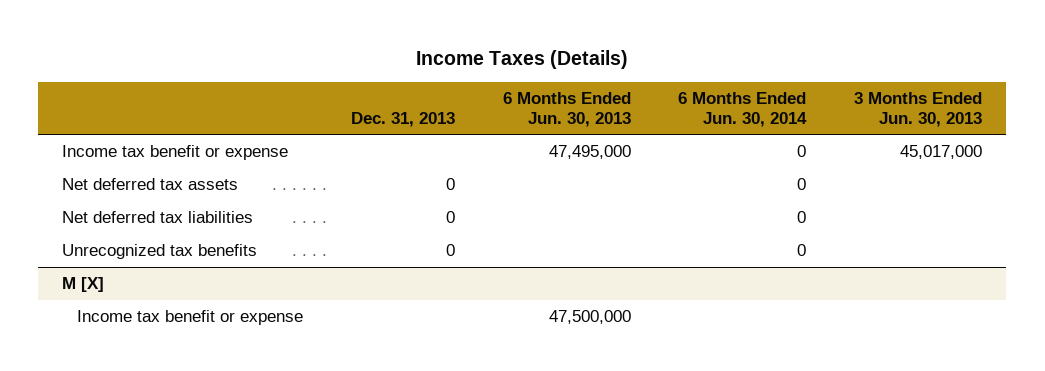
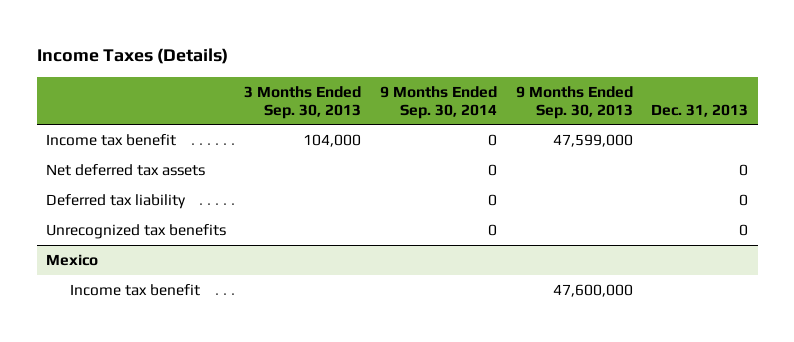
- | Dec. 31, 2013 | 6 Months Ended Jun. 30, 2013 | 6 Months Ended Jun. 30, 2014 | 3 Months Ended Jun. 30, 2013
+ | 3 Months Ended Sep. 30, 2013 | 9 Months Ended Sep. 30, 2014 | 9 Months Ended Sep. 30, 2013 | Dec. 31, 2013
- Income tax benefit or expense | | 47,495,000 | 0 | 45,017,000
+ Income tax benefit | 104,000 | 0 | 47,599,000 |
- Net deferred tax liabilities | 0 | | 0 |
+ Deferred tax liability | | 0 | | 0
- M [X]
- Income tax benefit or expense | | 47,500,000 | |
+ Mexico
+ Income tax benefit | | | 47,600,000 |

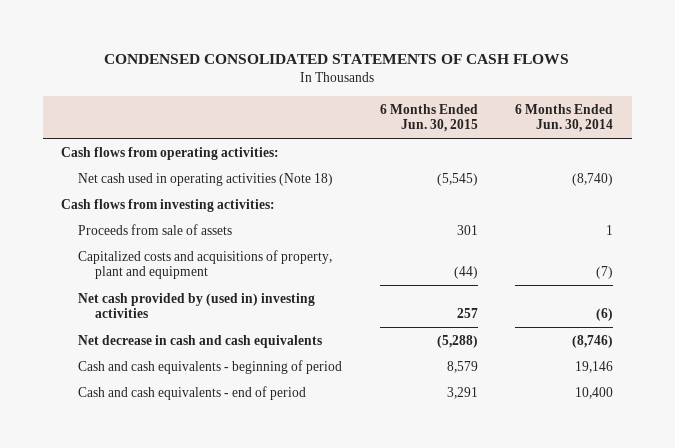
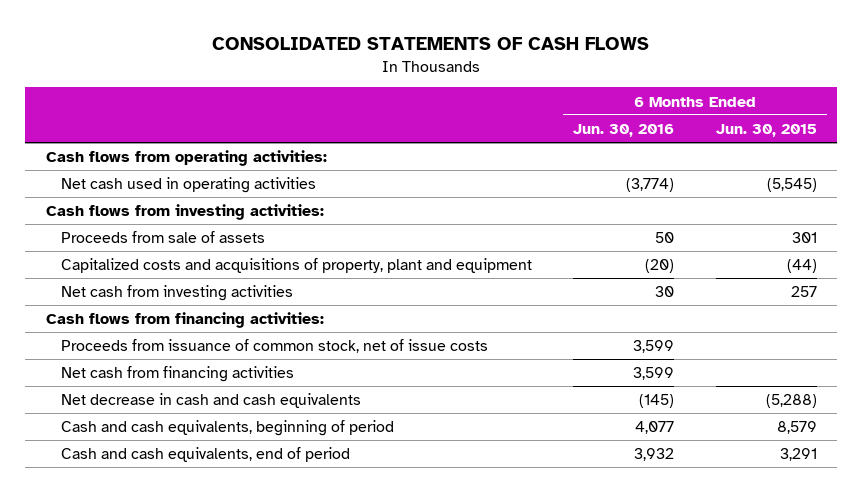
- CONDENSED CONSOLIDATED STATEMENTS OF CASH FLOWS
+ CONSOLIDATED STATEMENTS OF CASH FLOWS
- | 6 Months Ended Jun. 30, 2015 | 6 Months Ended Jun. 30, 2014
+ | 6 Months Ended Jun. 30, 2016 | 6 Months Ended Jun. 30, 2015
- Net cash used in operating activities (Note 18) | (5,545) | (8,740)
+ Net cash used in operating activities | (3,774) | (5,545)
- Net cash provided by (used in) investing activities | 257 | (6)
+ Net cash from investing activities | 30 | 257
+ Cash flows from financing activities:
+ Proceeds from issuance of common stock, net of issue costs | 3,599 |
+ Net cash from financing activities | 3,599 |
- Cash and cash equivalents - beginning of period | 8,579 | 19,146
- Cash and cash equivalents - end of period | 3,291 | 10,400
+ Cash and cash equivalents, beginning of period | 4,077 | 8,579
+ Cash and cash equivalents, end of period | 3,932 | 3,291

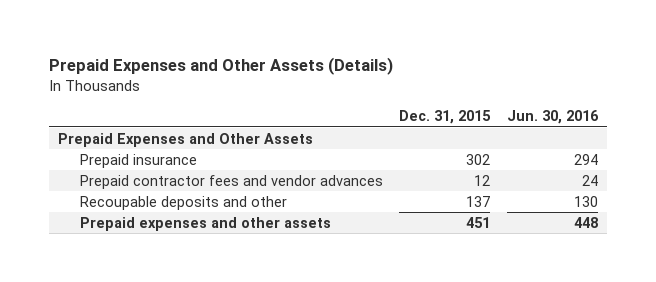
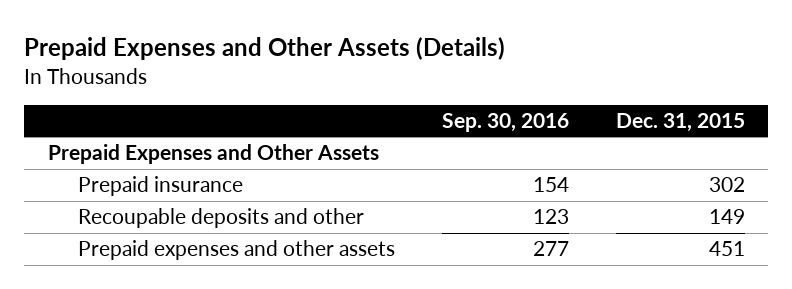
- | Dec. 31, 2015 | Jun. 30, 2016
+ | Sep. 30, 2016 | Dec. 31, 2015
- Prepaid contractor fees and vendor advances | 12 | 24
- Recoupable deposits and other | 137 | 130
+ Recoupable deposits and other | 123 | 149

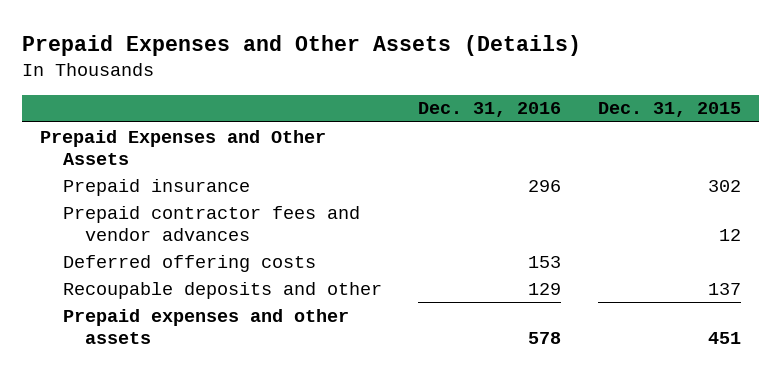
- | Sep. 30, 2016 | Dec. 31, 2015
+ | Dec. 31, 2016 | Dec. 31, 2015
- Recoupable deposits and other | 123 | 149
+ Prepaid contractor fees and vendor advances | | 12
+ Deferred offering costs | 153 |
+ Recoupable deposits and other | 129 | 137

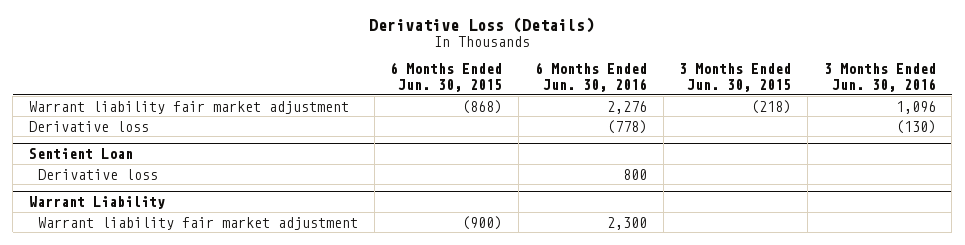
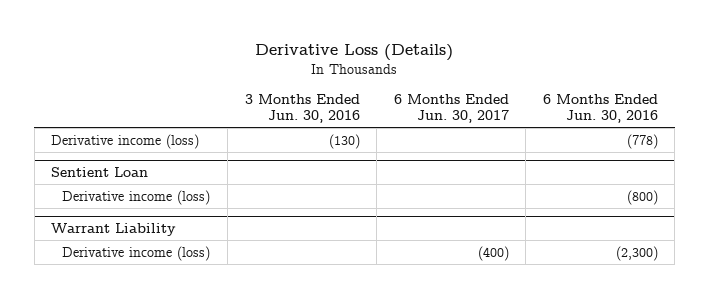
- | 6 Months Ended Jun. 30, 2015 | 6 Months Ended Jun. 30, 2016 | 3 Months Ended Jun. 30, 2015 | 3 Months Ended Jun. 30, 2016
+ | 3 Months Ended Jun. 30, 2016 | 6 Months Ended Jun. 30, 2017 | 6 Months Ended Jun. 30, 2016
- Warrant liability fair market adjustment | (868) | 2,276 | (218) | 1,096
- Derivative loss | | (778) | | (130)
+ Derivative income (loss) | (130) | | (778)
@ Sentient Loan
- Derivative loss | | 800 | |
+ Derivative income (loss) | | | (800)
@ Warrant Liability
- Warrant liability fair market adjustment | (900) | 2,300 | |
+ Derivative income (loss) | | (400) | (2,300)

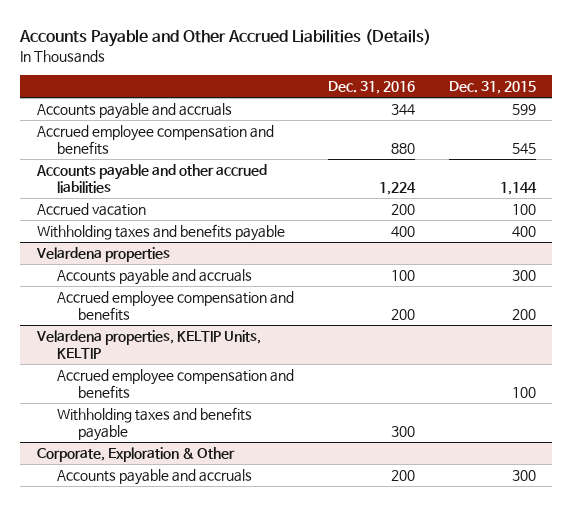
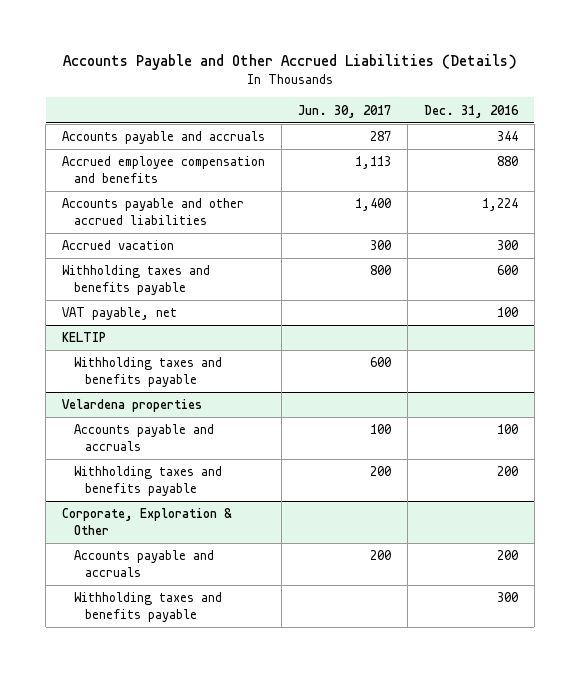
- | Dec. 31, 2016 | Dec. 31, 2015
+ | Jun. 30, 2017 | Dec. 31, 2016
- Accrued vacation | 200 | 100
- Withholding taxes and benefits payable | 400 | 400
+ Accrued vacation | 300 | 300
+ Withholding taxes and benefits payable | 800 | 600
+ VAT payable, net | | 100
+ KELTIP
+ Withholding taxes and benefits payable | 600 |
@ Velardena properties
- Accrued employee compensation and benefits | 200 | 200
- Velardena properties, KELTIP Units, KELTIP
- Accrued employee compensation and benefits | | 100
- Withholding taxes and benefits payable | 300 |
@ Velardena properties
+ Withholding taxes and benefits payable | 200 | 200
@ Corporate, Exploration & Other
+ Withholding taxes and benefits payable | | 300

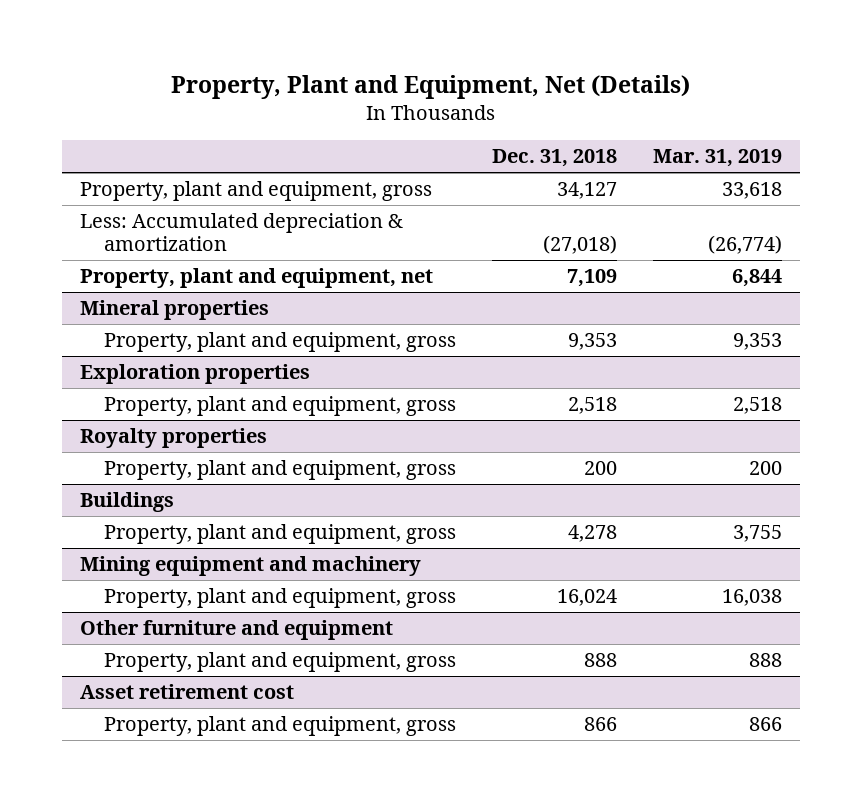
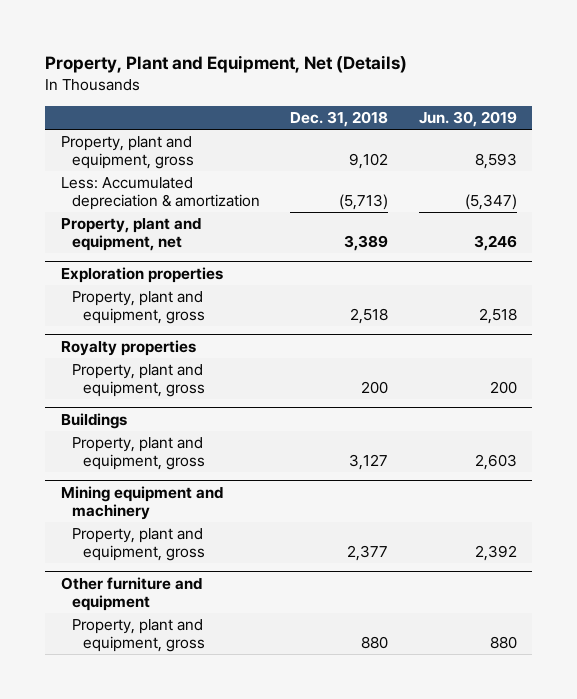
- | Dec. 31, 2018 | Mar. 31, 2019
+ | Dec. 31, 2018 | Jun. 30, 2019
- Property, plant and equipment, gross | 34,127 | 33,618
- Less: Accumulated depreciation & amortization | (27,018) | (26,774)
- Property, plant and equipment, net | 7,109 | 6,844
- Mineral properties
- Property, plant and equipment, gross | 9,353 | 9,353
+ Property, plant and equipment, gross | 9,102 | 8,593
+ Less: Accumulated depreciation & amortization | (5,713) | (5,347)
+ Property, plant and equipment, net | 3,389 | 3,246
@ Buildings
- Property, plant and equipment, gross | 4,278 | 3,755
+ Property, plant and equipment, gross | 3,127 | 2,603
@ Mining equipment and machinery
- Property, plant and equipment, gross | 16,024 | 16,038
+ Property, plant and equipment, gross | 2,377 | 2,392
@ Other furniture and equipment
- Property, plant and equipment, gross | 888 | 888
- Asset retirement cost
- Property, plant and equipment, gross | 866 | 866
@ Other furniture and equipment
+ Property, plant and equipment, gross | 880 | 880

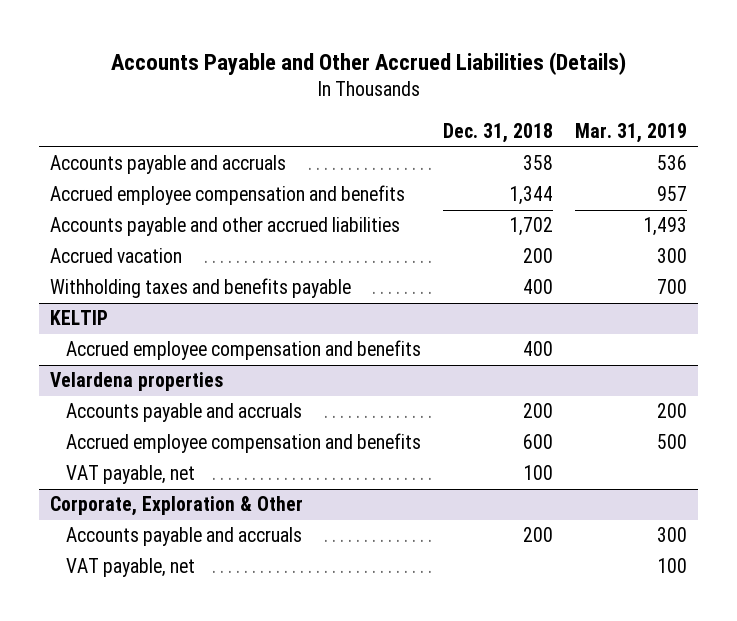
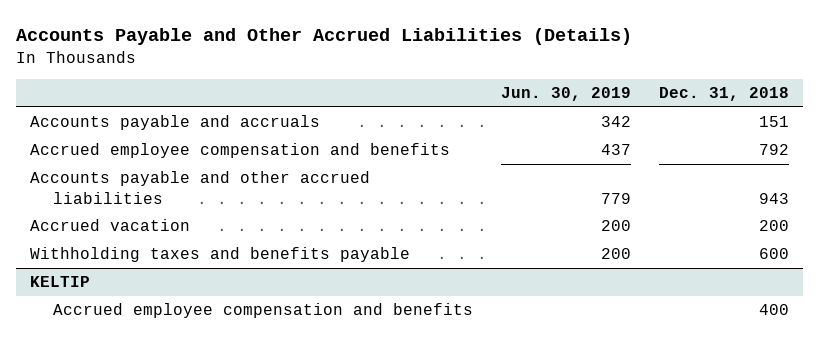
- | Dec. 31, 2018 | Mar. 31, 2019
+ | Jun. 30, 2019 | Dec. 31, 2018
- Accounts payable and accruals | 358 | 536
- Accrued employee compensation and benefits | 1,344 | 957
- Accounts payable and other accrued liabilities | 1,702 | 1,493
+ Accounts payable and accruals | 342 | 151
+ Accrued employee compensation and benefits | 437 | 792
+ Accounts payable and other accrued liabilities | 779 | 943
- Withholding taxes and benefits payable | 400 | 700
+ Withholding taxes and benefits payable | 200 | 600
- Velardena properties
- Accounts payable and accruals | 200 | 200
- Accrued employee compensation and benefits | 600 | 500
- VAT payable, net | 100 |
- Corporate, Exploration & Other
- Accounts payable and accruals | 200 | 300
- VAT payable, net | | 100

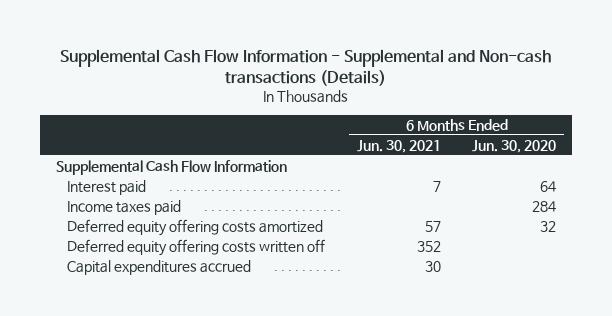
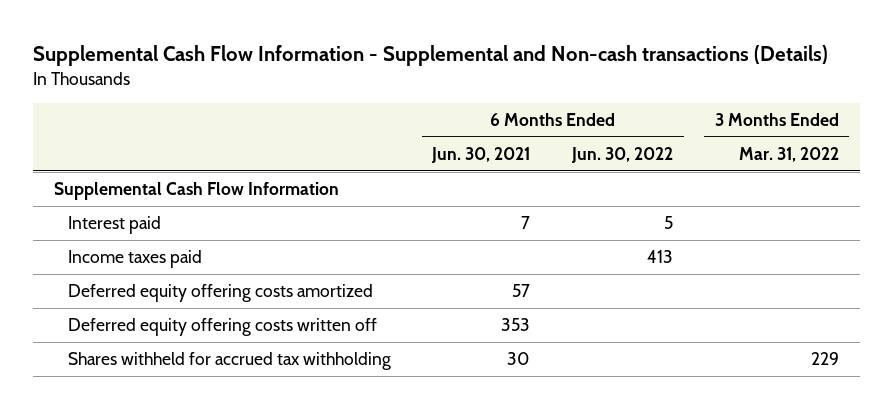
- | 6 Months Ended Jun. 30, 2021 | 6 Months Ended Jun. 30, 2020
+ | 6 Months Ended Jun. 30, 2021 | 6 Months Ended Jun. 30, 2022 | 3 Months Ended Mar. 31, 2022
- Deferred equity offering costs written off | 352 |
- Capital expenditures accrued | 30 |
+ Deferred equity offering costs written off | 353 | |
+ Shares withheld for accrued tax withholding | 30 | | 229

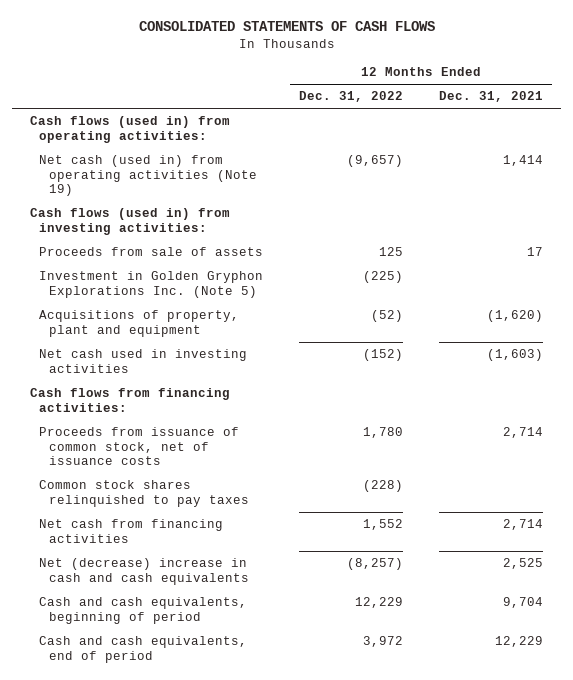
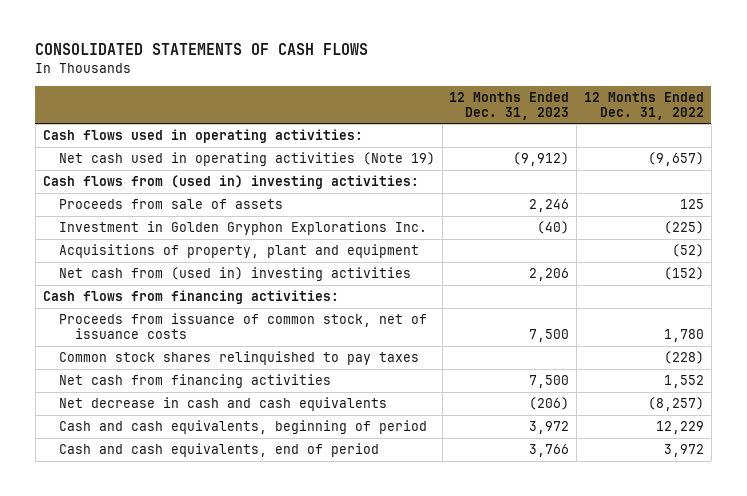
- | 12 Months Ended Dec. 31, 2022 | 12 Months Ended Dec. 31, 2021
+ | 12 Months Ended Dec. 31, 2023 | 12 Months Ended Dec. 31, 2022
- Cash flows (used in) from operating activities:
- Net cash (used in) from operating activities (Note 19) | (9,657) | 1,414
- Cash flows (used in) from investing activities:
+ Cash flows used in operating activities:
+ Net cash used in operating activities (Note 19) | (9,912) | (9,657)
+ Cash flows from (used in) investing activities:
- Investment in Golden Gryphon Explorations Inc. (Note 5) | (225) |
+ Investment in Golden Gryphon Explorations Inc. | (40) | (225)
- Net cash used in investing activities | (152) | (1,603)
+ Net cash from (used in) investing activities | 2,206 | (152)
- Net (decrease) increase in cash and cash equivalents | (8,257) | 2,525
+ Net decrease in cash and cash equivalents | (206) | (8,257)

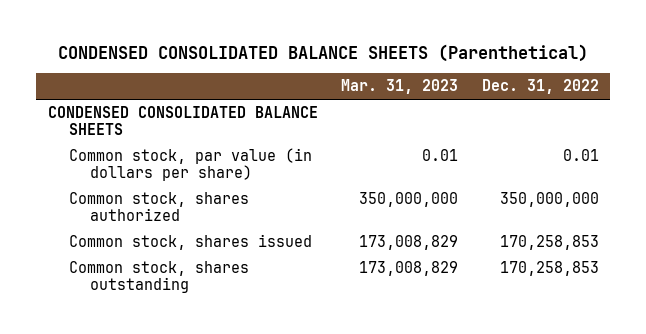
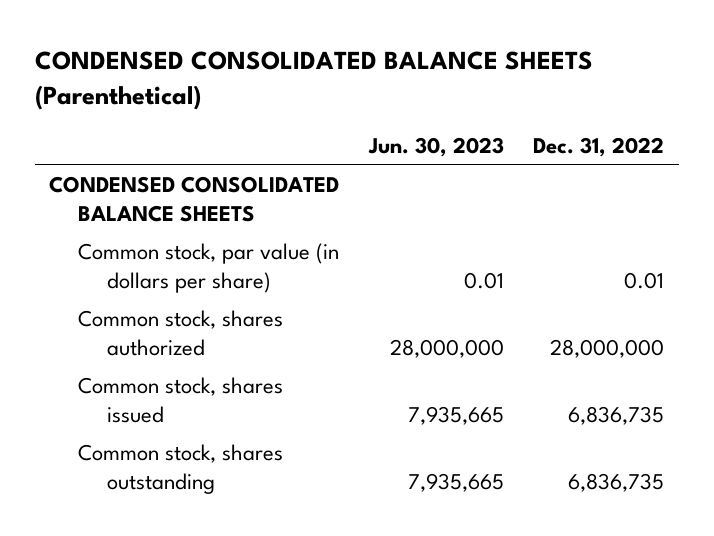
- | Mar. 31, 2023 | Dec. 31, 2022
+ | Jun. 30, 2023 | Dec. 31, 2022
- Common stock, shares authorized | 350,000,000 | 350,000,000
- Common stock, shares issued | 173,008,829 | 170,258,853
- Common stock, shares outstanding | 173,008,829 | 170,258,853
+ Common stock, shares authorized | 28,000,000 | 28,000,000
+ Common stock, shares issued | 7,935,665 | 6,836,735
+ Common stock, shares outstanding | 7,935,665 | 6,836,735

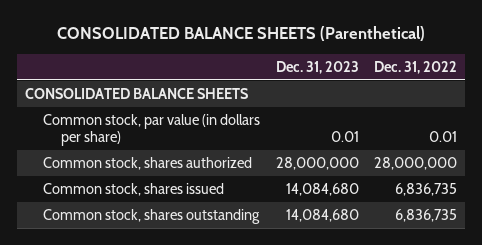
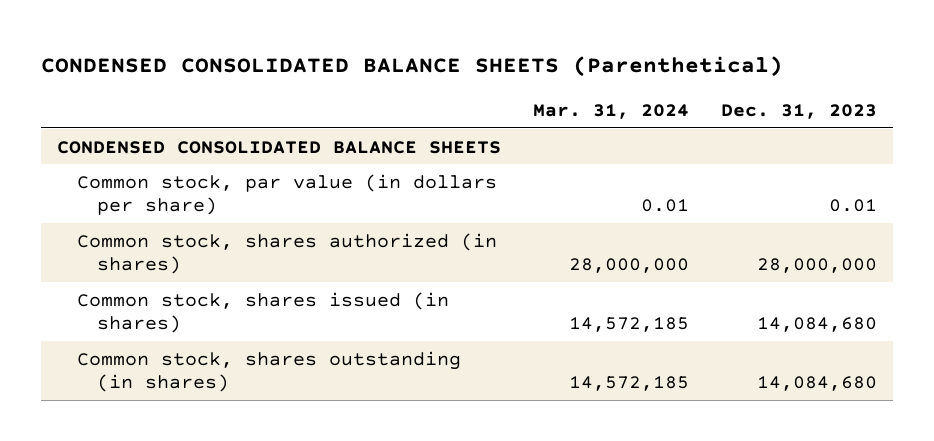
- CONSOLIDATED BALANCE SHEETS (Parenthetical)
+ CONDENSED CONSOLIDATED BALANCE SHEETS (Parenthetical)
- | Dec. 31, 2023 | Dec. 31, 2022
+ | Mar. 31, 2024 | Dec. 31, 2023
- CONSOLIDATED BALANCE SHEETS
+ CONDENSED CONSOLIDATED BALANCE SHEETS
- Common stock, shares authorized | 28,000,000 | 28,000,000
- Common stock, shares issued | 14,084,680 | 6,836,735
- Common stock, shares outstanding | 14,084,680 | 6,836,735
+ Common stock, shares authorized (in shares) | 28,000,000 | 28,000,000
+ Common stock, shares issued (in shares) | 14,572,185 | 14,084,680
+ Common stock, shares outstanding (in shares) | 14,572,185 | 14,084,680

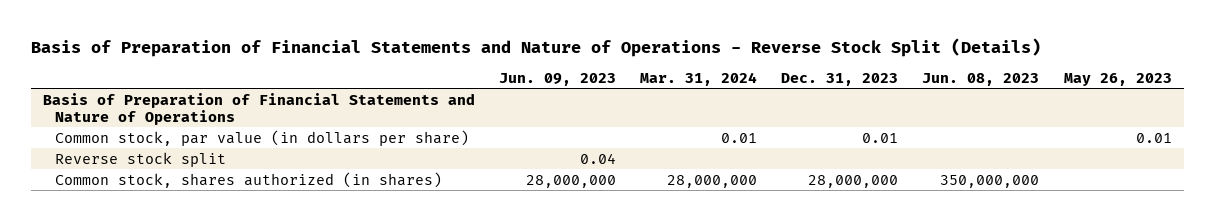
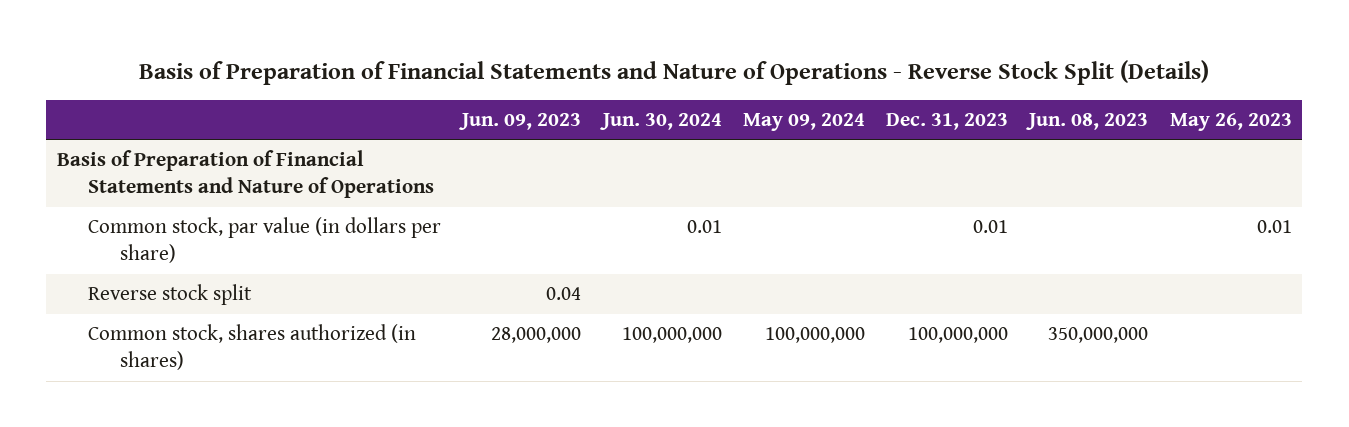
- | Jun. 09, 2023 | Mar. 31, 2024 | Dec. 31, 2023 | Jun. 08, 2023 | May 26, 2023
+ | Jun. 09, 2023 | Jun. 30, 2024 | May 09, 2024 | Dec. 31, 2023 | Jun. 08, 2023 | May 26, 2023
- Common stock, shares authorized (in shares) | 28,000,000 | 28,000,000 | 28,000,000 | 350,000,000 |
+ Common stock, shares authorized (in shares) | 28,000,000 | 100,000,000 | 100,000,000 | 100,000,000 | 350,000,000 |

